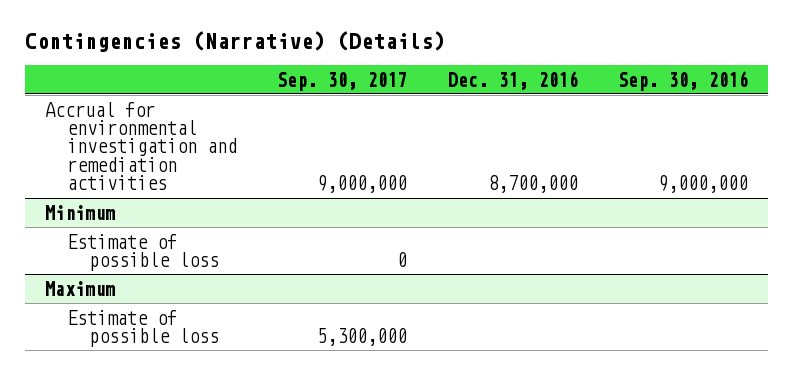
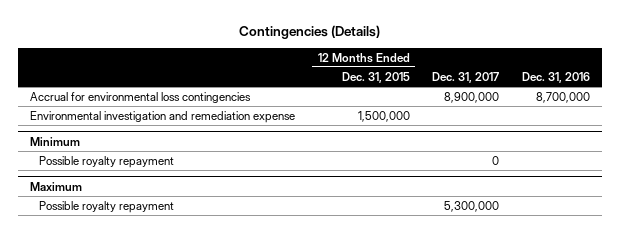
- Contingencies (Narrative) (Details)
+ Contingencies (Details)
- | Sep. 30, 2017 | Dec. 31, 2016 | Sep. 30, 2016
+ | 12 Months Ended Dec. 31, 2015 | Dec. 31, 2017 | Dec. 31, 2016
- Accrual for environmental investigation and remediation activities | 9,000,000 | 8,700,000 | 9,000,000
+ Accrual for environmental loss contingencies | | 8,900,000 | 8,700,000
+ Environmental investigation and remediation expense | 1,500,000 | |
@ Minimum
- Estimate of possible loss | 0 | |
+ Possible royalty repayment | | 0 |
@ Maximum
- Estimate of possible loss | 5,300,000 | |
+ Possible royalty repayment | | 5,300,000 |

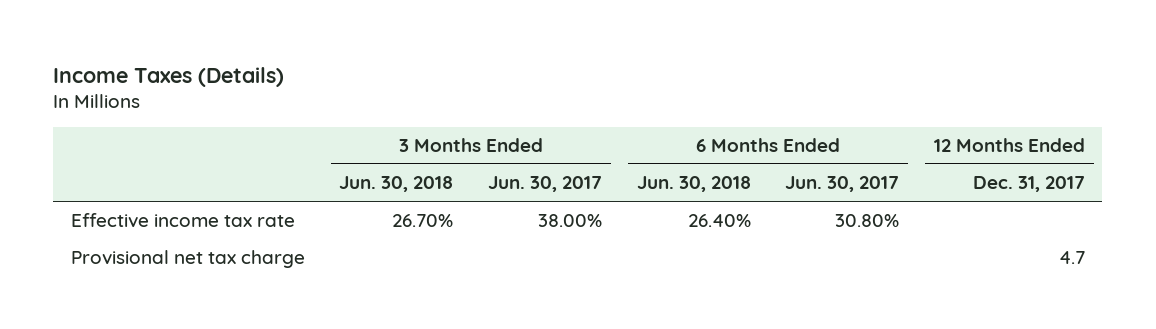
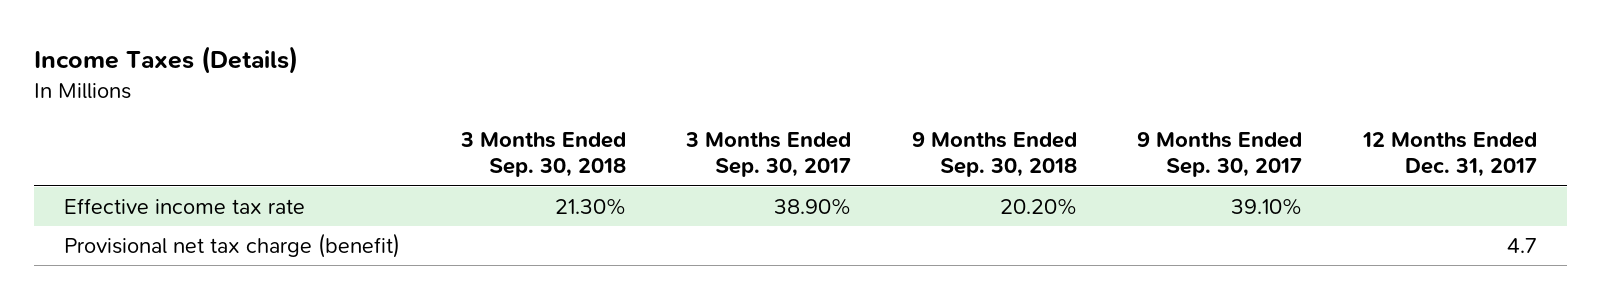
- | 3 Months Ended Jun. 30, 2018 | 3 Months Ended Jun. 30, 2017 | 6 Months Ended Jun. 30, 2018 | 6 Months Ended Jun. 30, 2017 | 12 Months Ended Dec. 31, 2017
+ | 3 Months Ended Sep. 30, 2018 | 3 Months Ended Sep. 30, 2017 | 9 Months Ended Sep. 30, 2018 | 9 Months Ended Sep. 30, 2017 | 12 Months Ended Dec. 31, 2017
- Provisional net tax charge | | | | | 4.7
+ Provisional net tax charge (benefit) | | | | | 4.7

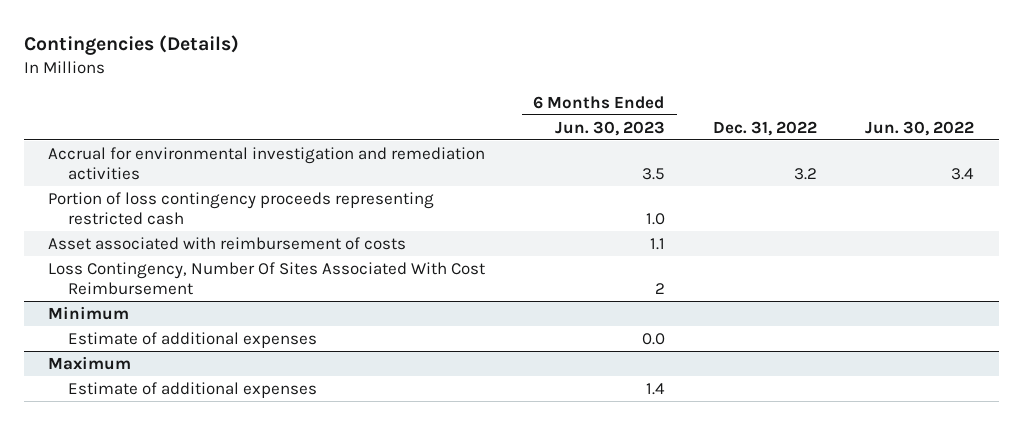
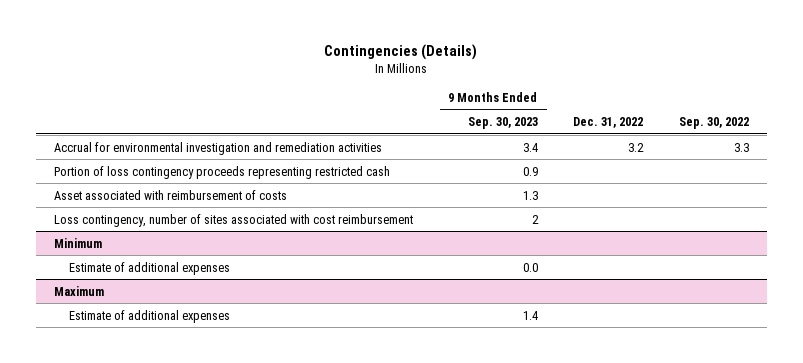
- | 6 Months Ended Jun. 30, 2023 | Dec. 31, 2022 | Jun. 30, 2022
+ | 9 Months Ended Sep. 30, 2023 | Dec. 31, 2022 | Sep. 30, 2022
- Loss Contingency, Number Of Sites Associated With Cost Reimbursement | 2 | |
+ Loss contingency, number of sites associated with cost reimbursement | 2 | |

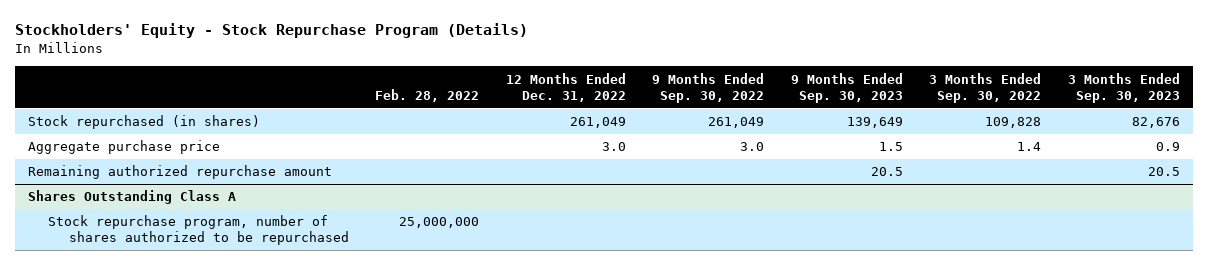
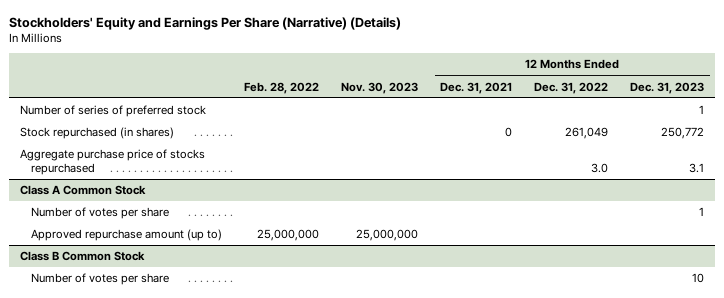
- Stockholders' Equity - Stock Repurchase Program (Details)
+ Stockholders' Equity and Earnings Per Share (Narrative) (Details)
- | Feb. 28, 2022 | 12 Months Ended Dec. 31, 2022 | 9 Months Ended Sep. 30, 2022 | 9 Months Ended Sep. 30, 2023 | 3 Months Ended Sep. 30, 2022 | 3 Months Ended Sep. 30, 2023
+ | Feb. 28, 2022 | Nov. 30, 2023 | 12 Months Ended Dec. 31, 2021 | 12 Months Ended Dec. 31, 2022 | 12 Months Ended Dec. 31, 2023
+ Number of series of preferred stock | | | | | 1
- Aggregate purchase price | | 3.0 | 3.0 | 1.5 | 1.4 | 0.9
- Remaining authorized repurchase amount | | | | 20.5 | | 20.5
- Shares Outstanding Class A
- Stock repurchase program, number of shares authorized to be repurchased | 25,000,000 | | | | |
+ Aggregate purchase price of stocks repurchased | | | | 3.0 | 3.1
+ Class A Common Stock
+ Number of votes per share | | | | | 1
+ Approved repurchase amount (up to) | 25,000,000 | 25,000,000 | | |
+ Class B Common Stock
+ Number of votes per share | | | | | 10

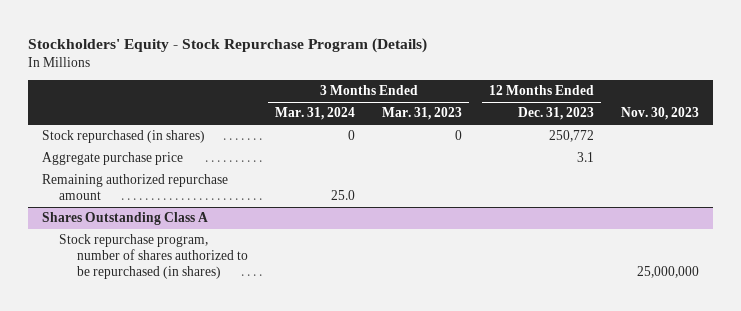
- Stockholders' Equity and Earnings Per Share (Narrative) (Details)
+ Stockholders' Equity - Stock Repurchase Program (Details)
- | Feb. 28, 2022 | Nov. 30, 2023 | 12 Months Ended Dec. 31, 2021 | 12 Months Ended Dec. 31, 2022 | 12 Months Ended Dec. 31, 2023
+ | 3 Months Ended Mar. 31, 2024 | 3 Months Ended Mar. 31, 2023 | 12 Months Ended Dec. 31, 2023 | Nov. 30, 2023
- Number of series of preferred stock | | | | | 1
- Aggregate purchase price of stocks repurchased | | | | 3.0 | 3.1
- Class A Common Stock
- Number of votes per share | | | | | 1
- Approved repurchase amount (up to) | 25,000,000 | 25,000,000 | | |
- Class B Common Stock
- Number of votes per share | | | | | 10
+ Aggregate purchase price | | | 3.1 |
+ Remaining authorized repurchase amount | 25.0 | | |
+ Shares Outstanding Class A
+ Stock repurchase program, number of shares authorized to be repurchased (in shares) | | | | 25,000,000

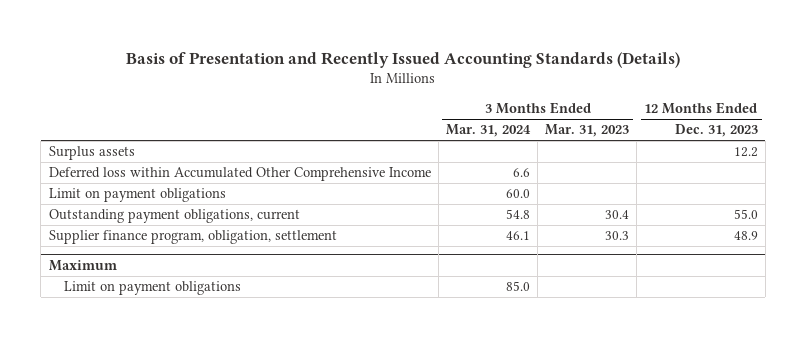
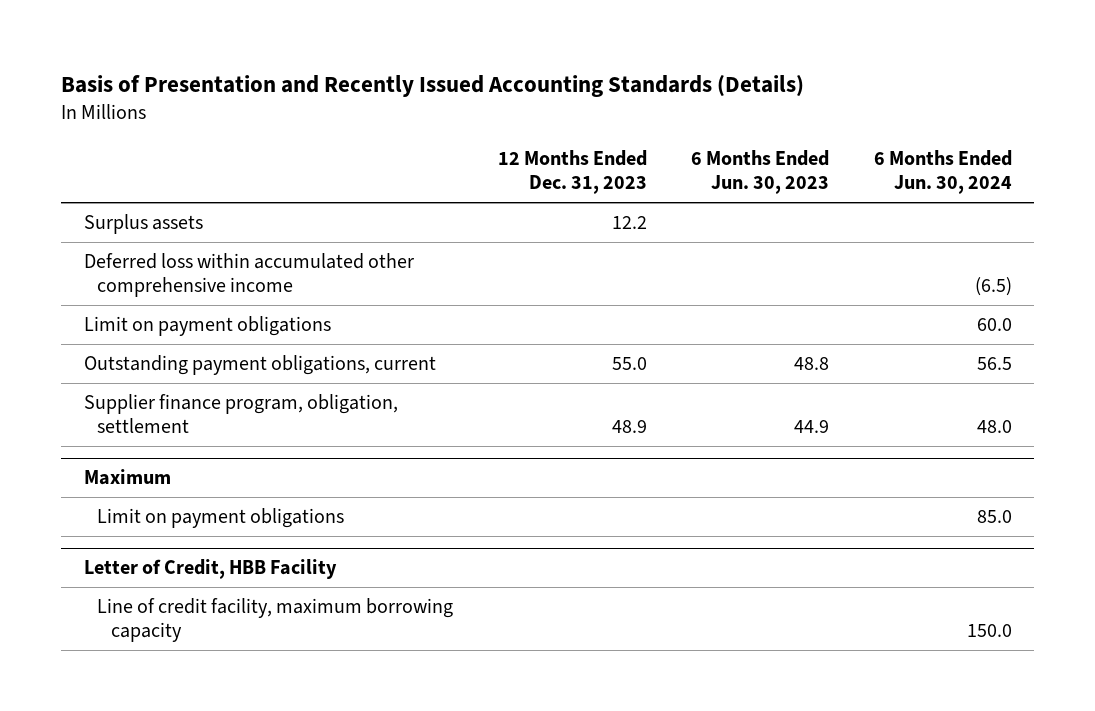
- | 3 Months Ended Mar. 31, 2024 | 3 Months Ended Mar. 31, 2023 | 12 Months Ended Dec. 31, 2023
+ | 12 Months Ended Dec. 31, 2023 | 6 Months Ended Jun. 30, 2023 | 6 Months Ended Jun. 30, 2024
- Deferred loss within Accumulated Other Comprehensive Income | 6.6 | |
+ Deferred loss within accumulated other comprehensive income | | | (6.5)
+ Letter of Credit, HBB Facility
+ Line of credit facility, maximum borrowing capacity | | | 150.0

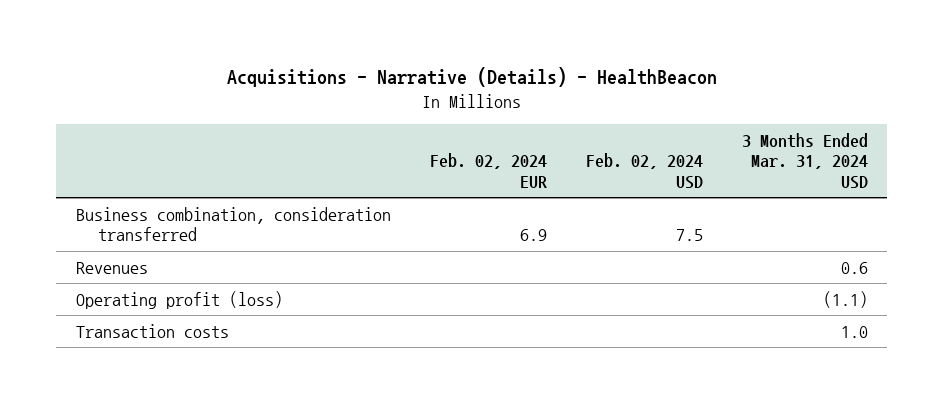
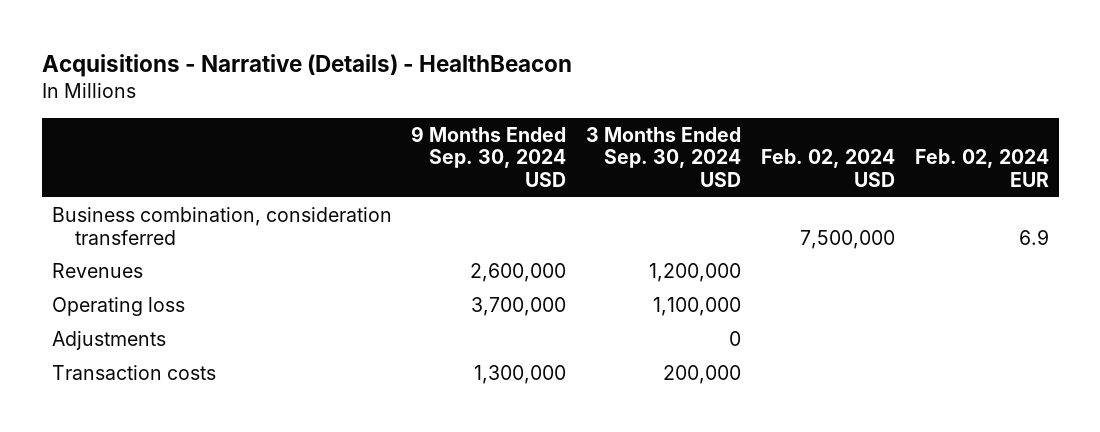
- | Feb. 02, 2024 EUR | Feb. 02, 2024 USD | 3 Months Ended Mar. 31, 2024 USD
+ | 9 Months Ended Sep. 30, 2024 USD | 3 Months Ended Sep. 30, 2024 USD | Feb. 02, 2024 USD | Feb. 02, 2024 EUR
- Business combination, consideration transferred | 6.9 | 7.5 |
+ Business combination, consideration transferred | | | 7,500,000 | 6.9
- Operating profit (loss) | | | (1.1)
+ Operating loss | 3,700,000 | 1,100,000 | |
+ Adjustments | | 0 | |

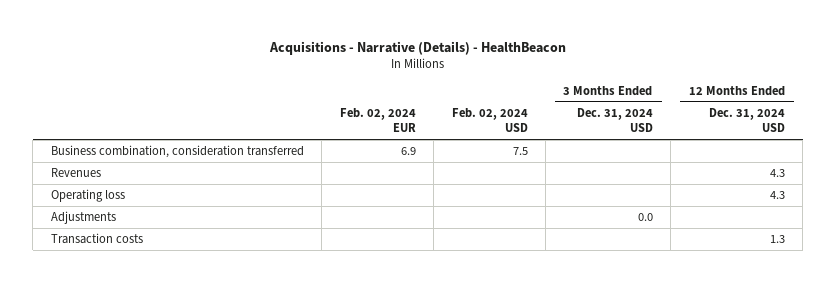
- | 9 Months Ended Sep. 30, 2024 USD | 3 Months Ended Sep. 30, 2024 USD | Feb. 02, 2024 USD | Feb. 02, 2024 EUR
+ | Feb. 02, 2024 EUR | Feb. 02, 2024 USD | 3 Months Ended Dec. 31, 2024 USD | 12 Months Ended Dec. 31, 2024 USD
- Business combination, consideration transferred | | | 7,500,000 | 6.9
+ Business combination, consideration transferred | 6.9 | 7.5 | |

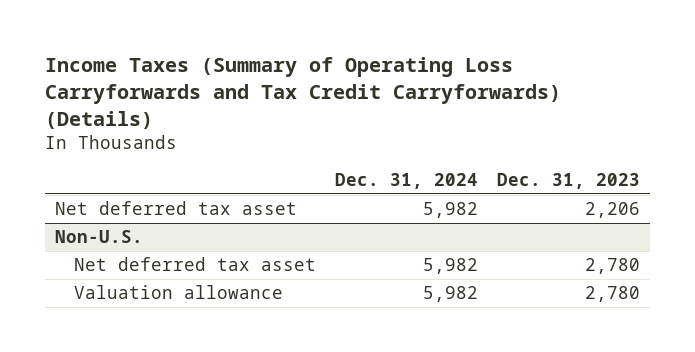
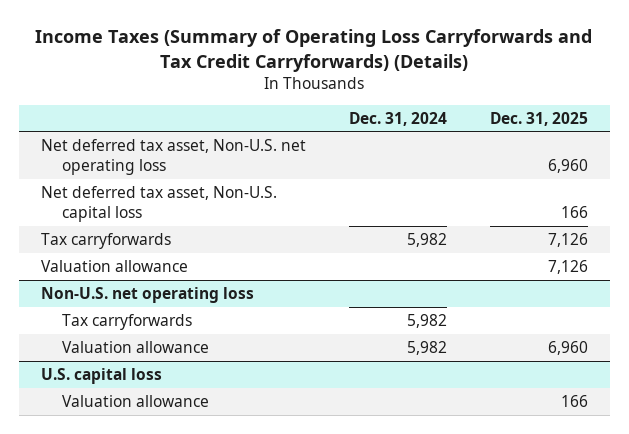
- | Dec. 31, 2024 | Dec. 31, 2023
+ | Dec. 31, 2024 | Dec. 31, 2025
- Net deferred tax asset | 5,982 | 2,206
- Non-U.S.
- Net deferred tax asset | 5,982 | 2,780
+ Net deferred tax asset, Non-U.S. net operating loss | | 6,960
+ Net deferred tax asset, Non-U.S. capital loss | | 166
+ Tax carryforwards | 5,982 | 7,126
+ Valuation allowance | | 7,126
+ Non-U.S. net operating loss
+ Tax carryforwards | 5,982 |
+ U.S. capital loss
+ Valuation allowance | | 166

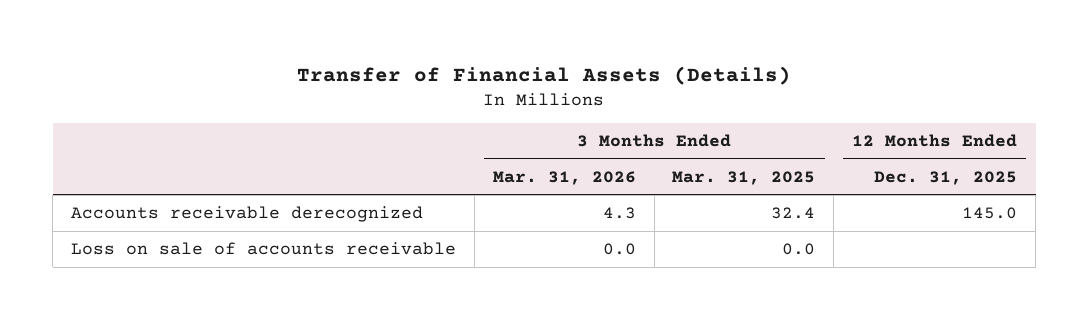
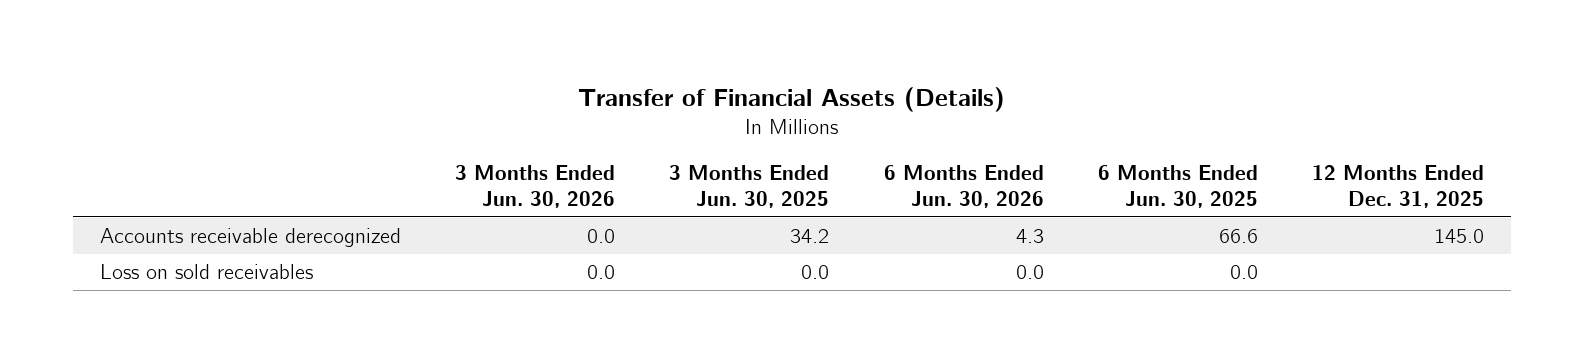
- | 3 Months Ended Mar. 31, 2026 | 3 Months Ended Mar. 31, 2025 | 12 Months Ended Dec. 31, 2025
+ | 3 Months Ended Jun. 30, 2026 | 3 Months Ended Jun. 30, 2025 | 6 Months Ended Jun. 30, 2026 | 6 Months Ended Jun. 30, 2025 | 12 Months Ended Dec. 31, 2025
- Loss on sale of accounts receivable | 0.0 | 0.0 |
+ Loss on sold receivables | 0.0 | 0.0 | 0.0 | 0.0 |

